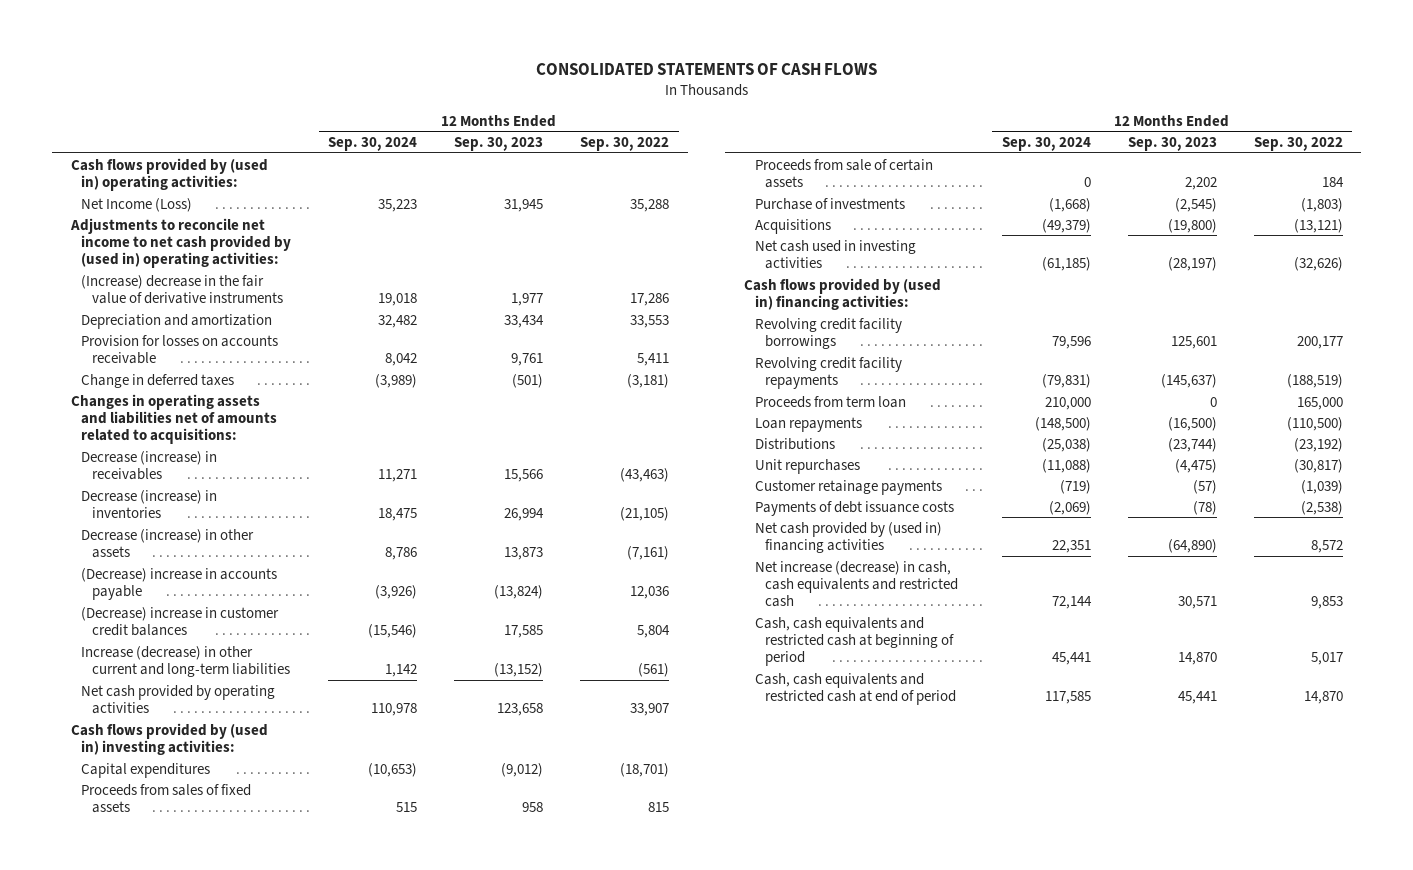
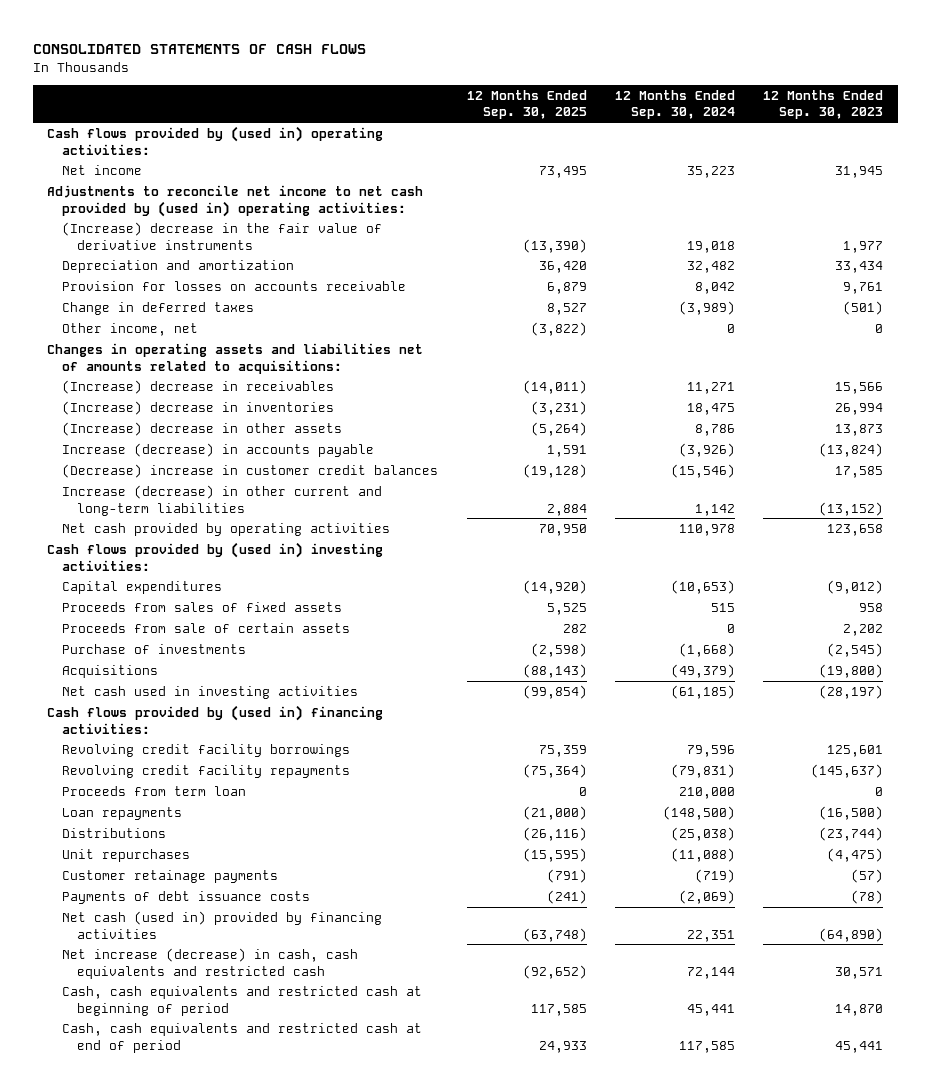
- | 12 Months Ended Sep. 30, 2024 | 12 Months Ended Sep. 30, 2023 | 12 Months Ended Sep. 30, 2022
+ | 12 Months Ended Sep. 30, 2025 | 12 Months Ended Sep. 30, 2024 | 12 Months Ended Sep. 30, 2023
- Net Income (Loss) | 35,223 | 31,945 | 35,288
+ Net income | 73,495 | 35,223 | 31,945
+ Other income, net | (3,822) | 0 | 0
- Decrease (increase) in receivables | 11,271 | 15,566 | (43,463)
- Decrease (increase) in inventories | 18,475 | 26,994 | (21,105)
- Decrease (increase) in other assets | 8,786 | 13,873 | (7,161)
- (Decrease) increase in accounts payable | (3,926) | (13,824) | 12,036
+ (Increase) decrease in receivables | (14,011) | 11,271 | 15,566
+ (Increase) decrease in inventories | (3,231) | 18,475 | 26,994
+ (Increase) decrease in other assets | (5,264) | 8,786 | 13,873
+ Increase (decrease) in accounts payable | 1,591 | (3,926) | (13,824)
- Net cash provided by (used in) financing activities | 22,351 | (64,890) | 8,572
+ Net cash (used in) provided by financing activities | (63,748) | 22,351 | (64,890)

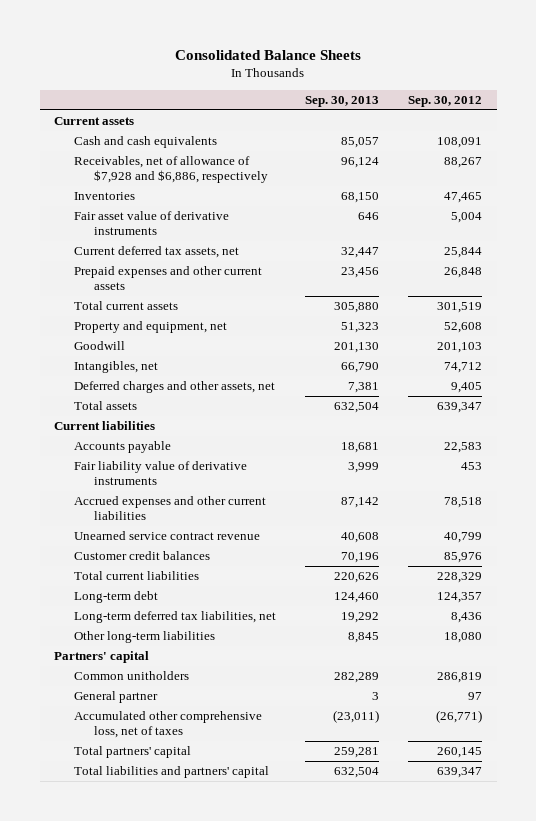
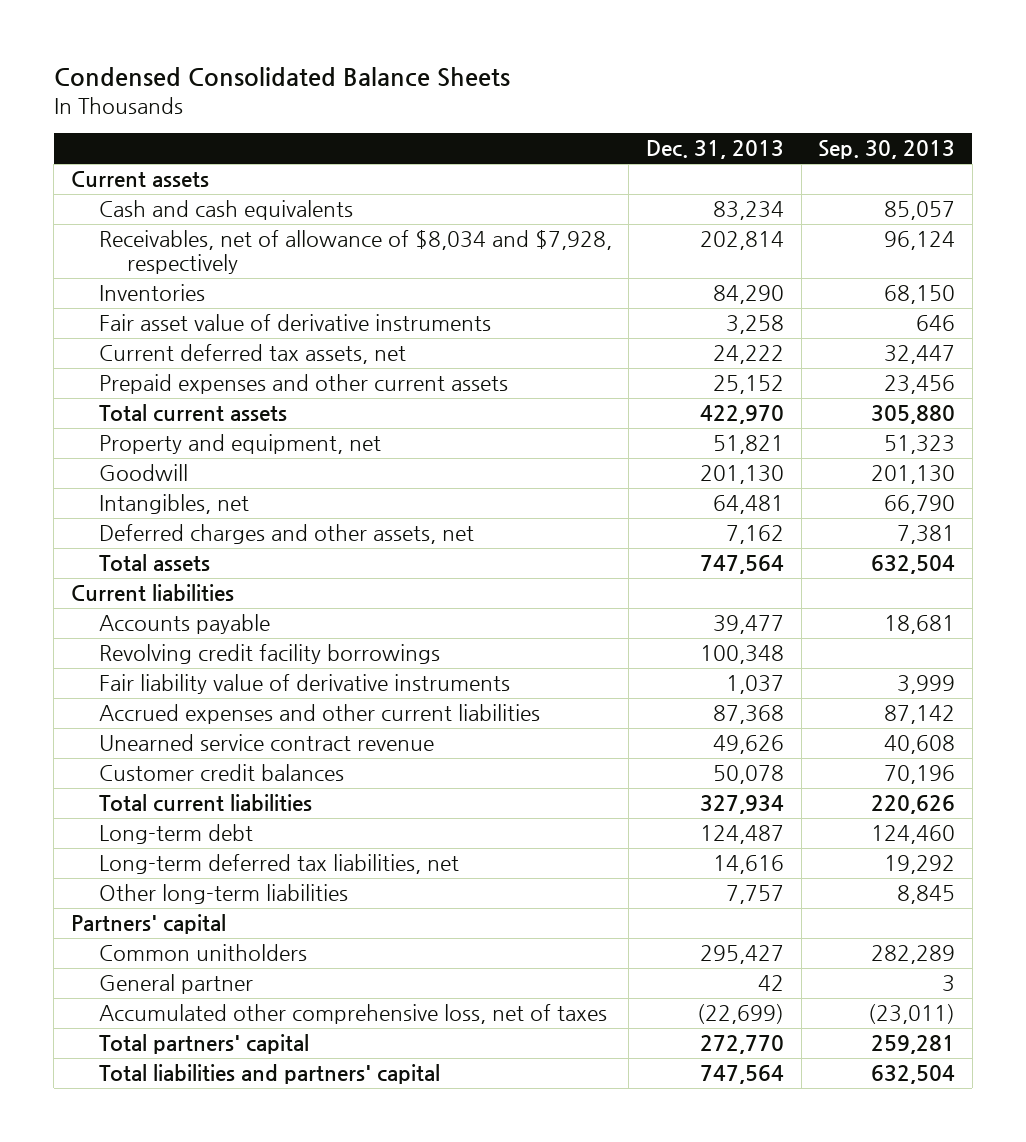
- Consolidated Balance Sheets
+ Condensed Consolidated Balance Sheets
- | Sep. 30, 2013 | Sep. 30, 2012
+ | Dec. 31, 2013 | Sep. 30, 2013
- Receivables, net of allowance of $7,928 and $6,886, respectively | 96,124 | 88,267
+ Receivables, net of allowance of $8,034 and $7,928, respectively | 202,814 | 96,124
+ Revolving credit facility borrowings | 100,348 |

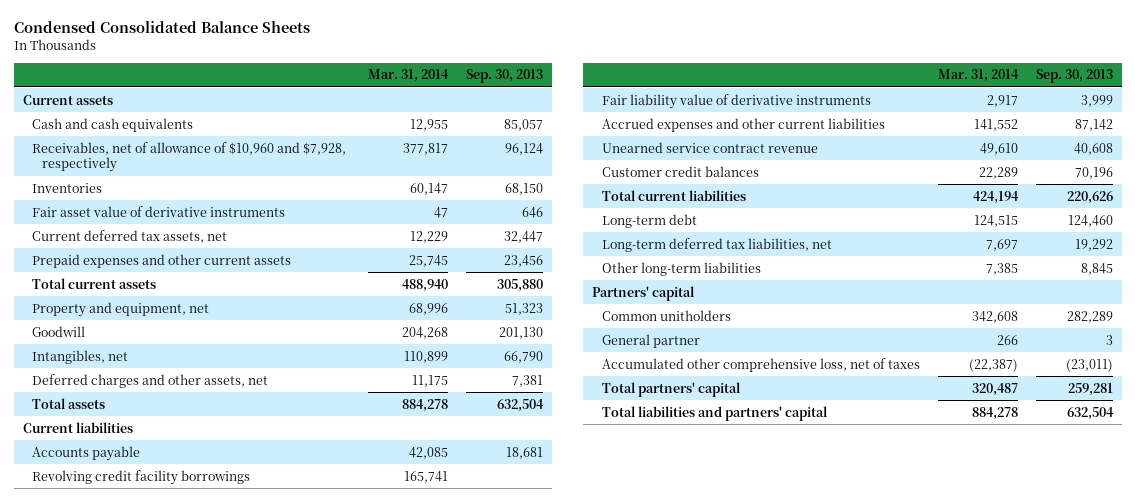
- | Dec. 31, 2013 | Sep. 30, 2013
+ | Mar. 31, 2014 | Sep. 30, 2013
- Receivables, net of allowance of $8,034 and $7,928, respectively | 202,814 | 96,124
+ Receivables, net of allowance of $10,960 and $7,928, respectively | 377,817 | 96,124

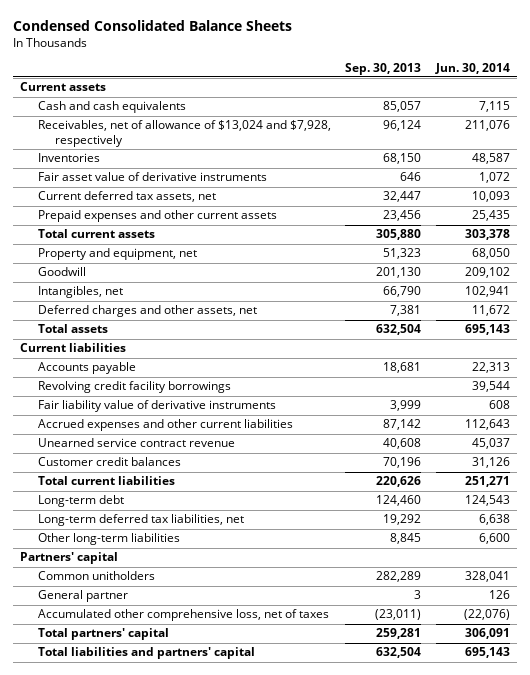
- | Mar. 31, 2014 | Sep. 30, 2013
+ | Sep. 30, 2013 | Jun. 30, 2014
- Receivables, net of allowance of $10,960 and $7,928, respectively | 377,817 | 96,124
+ Receivables, net of allowance of $13,024 and $7,928, respectively | 96,124 | 211,076

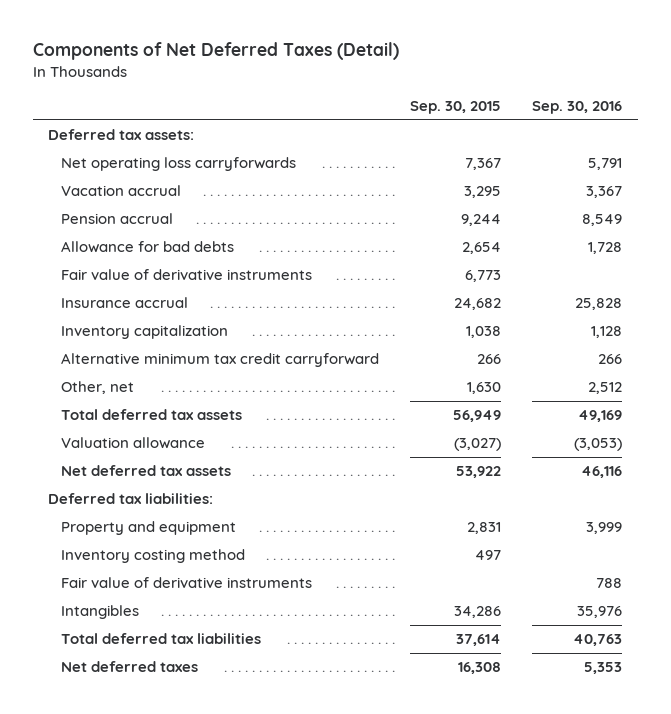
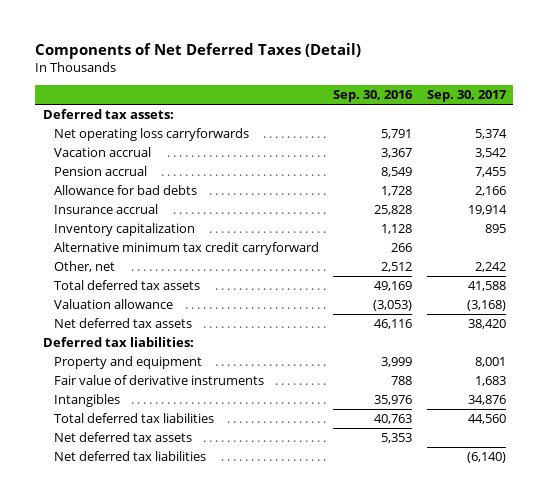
- | Sep. 30, 2015 | Sep. 30, 2016
+ | Sep. 30, 2016 | Sep. 30, 2017
- Fair value of derivative instruments | 6,773 |
- Inventory costing method | 497 |
- Net deferred taxes | 16,308 | 5,353
+ Net deferred tax assets | 5,353 |
+ Net deferred tax liabilities | | (6,140)

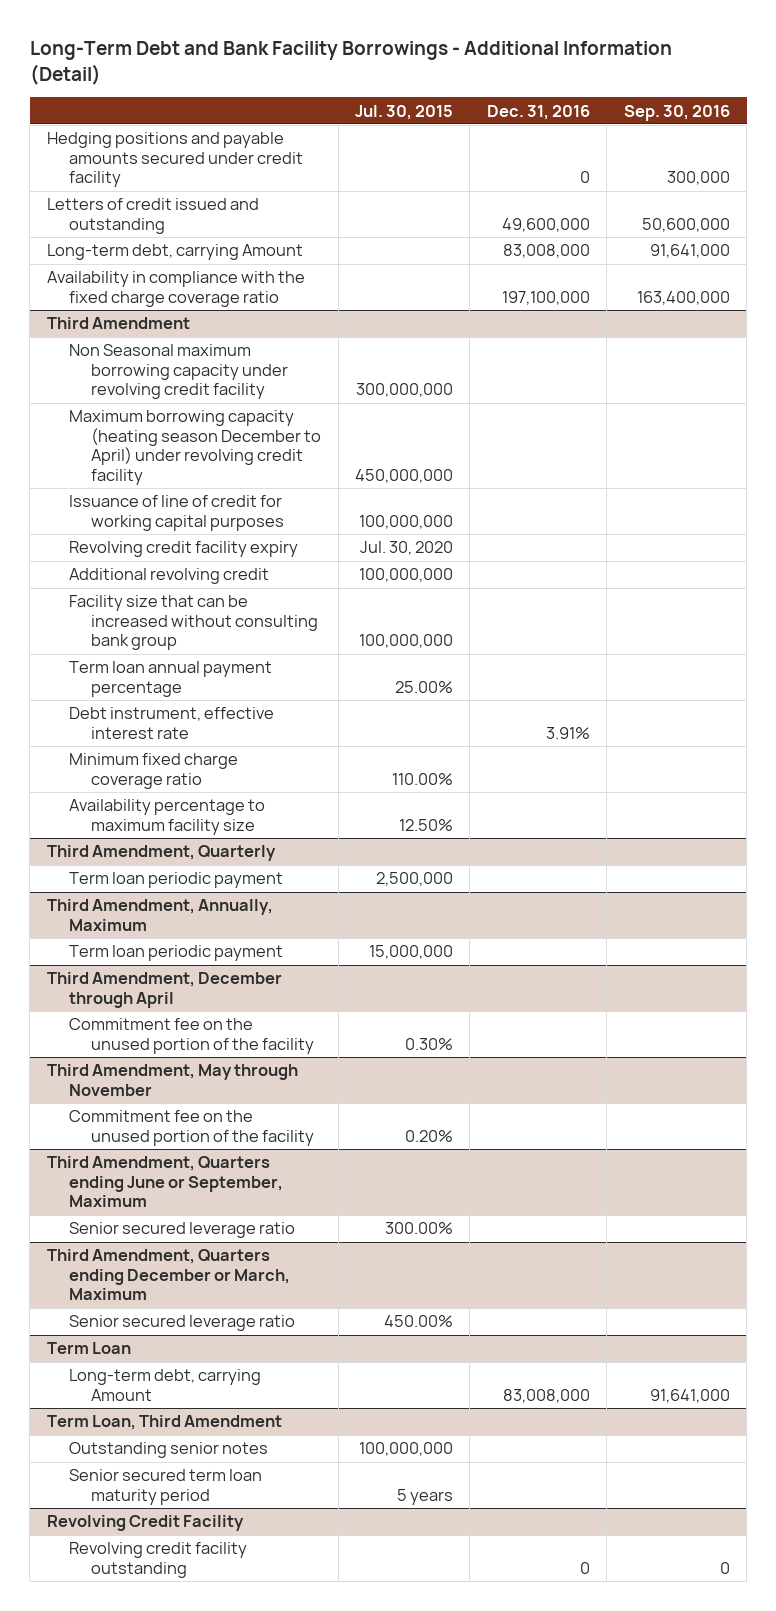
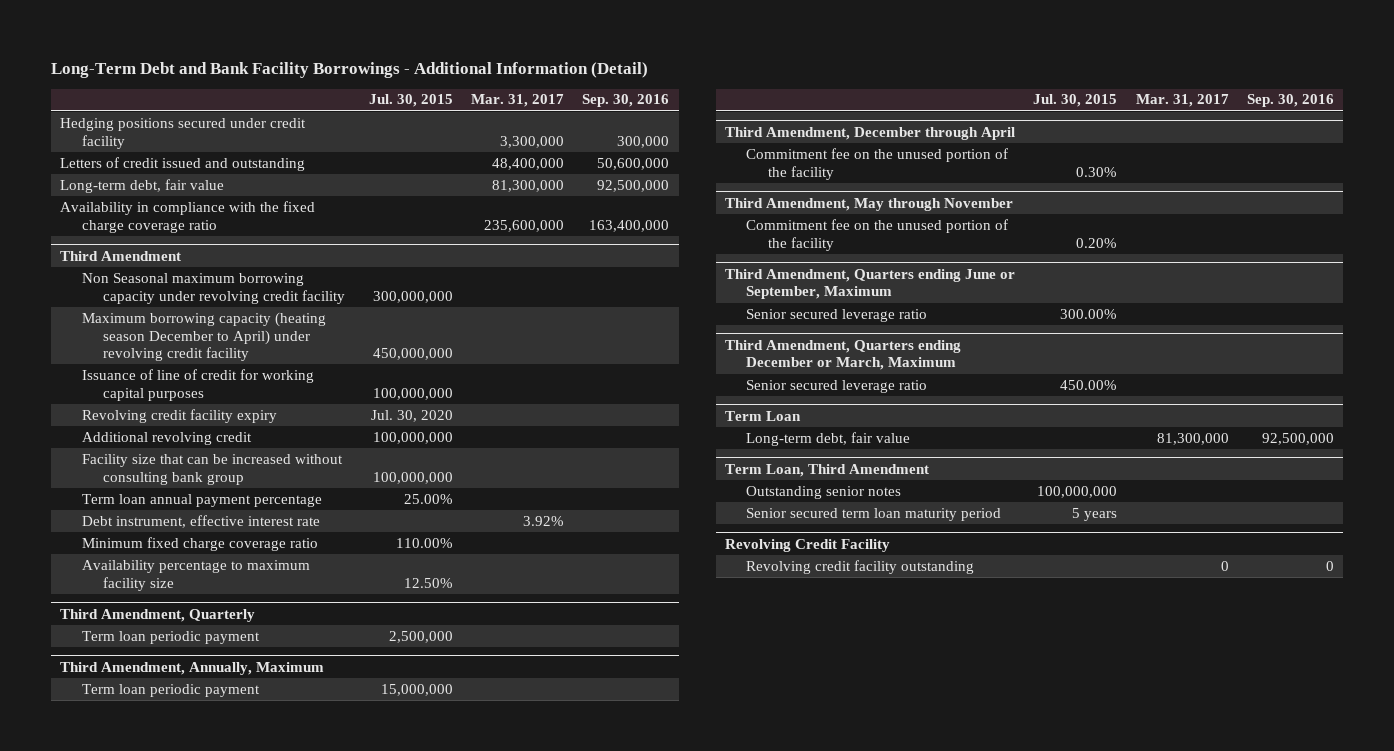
- | Jul. 30, 2015 | Dec. 31, 2016 | Sep. 30, 2016
+ | Jul. 30, 2015 | Mar. 31, 2017 | Sep. 30, 2016
- Hedging positions and payable amounts secured under credit facility | | 0 | 300,000
+ Hedging positions secured under credit facility | | 3,300,000 | 300,000
- Long-term debt, carrying Amount | | 83,008,000 | 91,641,000
+ Long-term debt, fair value | | 81,300,000 | 92,500,000
@ Term Loan
- Long-term debt, carrying Amount | | 83,008,000 | 91,641,000
+ Long-term debt, fair value | | 81,300,000 | 92,500,000

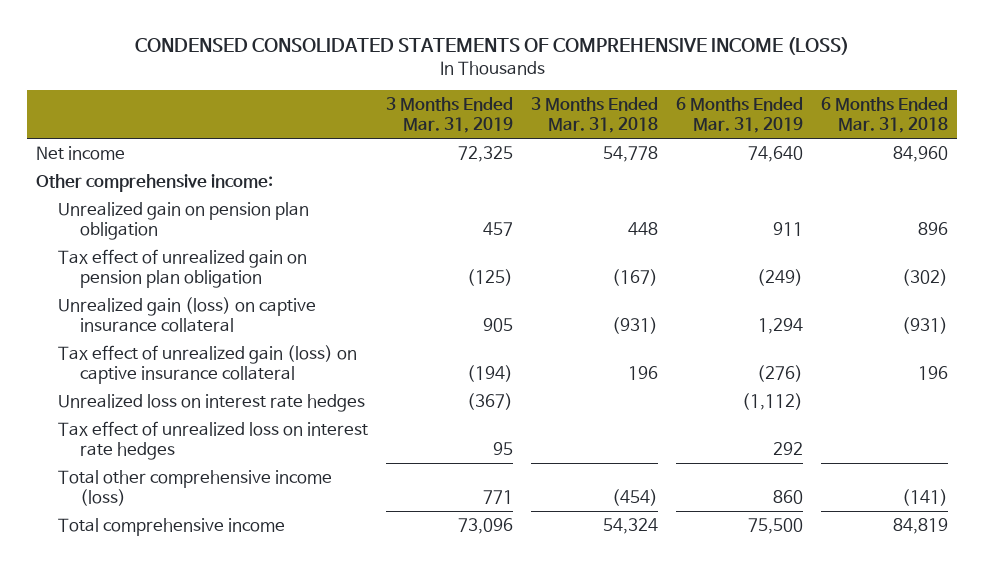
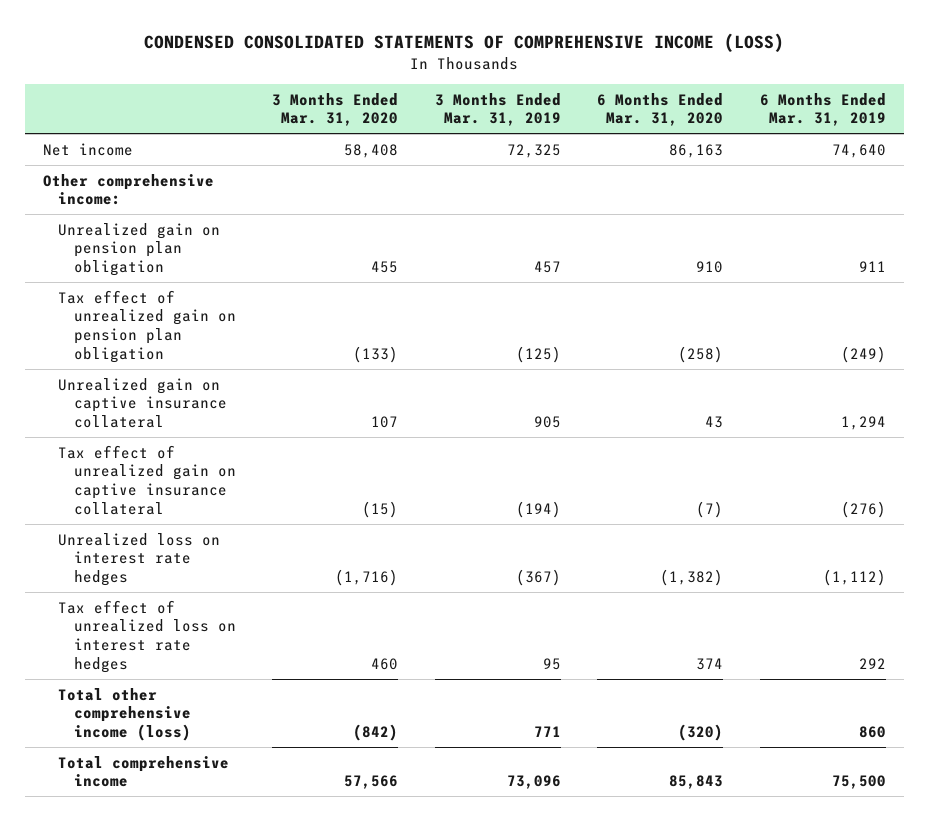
- | 3 Months Ended Mar. 31, 2019 | 3 Months Ended Mar. 31, 2018 | 6 Months Ended Mar. 31, 2019 | 6 Months Ended Mar. 31, 2018
+ | 3 Months Ended Mar. 31, 2020 | 3 Months Ended Mar. 31, 2019 | 6 Months Ended Mar. 31, 2020 | 6 Months Ended Mar. 31, 2019
- Unrealized gain (loss) on captive insurance collateral | 905 | (931) | 1,294 | (931)
- Tax effect of unrealized gain (loss) on captive insurance collateral | (194) | 196 | (276) | 196
+ Unrealized gain on captive insurance collateral | 107 | 905 | 43 | 1,294
+ Tax effect of unrealized gain on captive insurance collateral | (15) | (194) | (7) | (276)

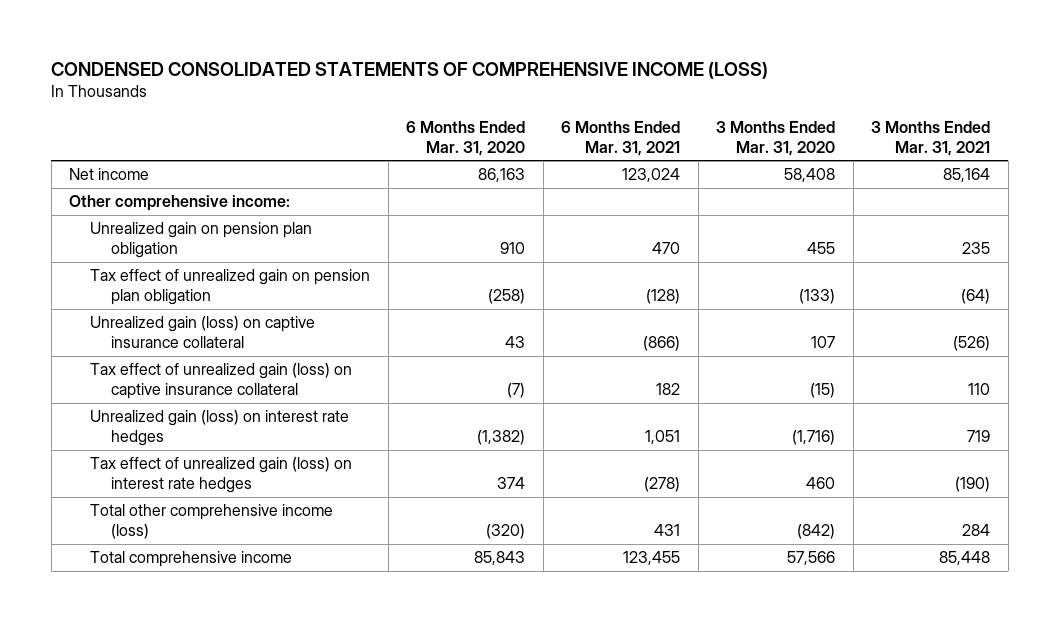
- | 3 Months Ended Mar. 31, 2020 | 3 Months Ended Mar. 31, 2019 | 6 Months Ended Mar. 31, 2020 | 6 Months Ended Mar. 31, 2019
+ | 6 Months Ended Mar. 31, 2020 | 6 Months Ended Mar. 31, 2021 | 3 Months Ended Mar. 31, 2020 | 3 Months Ended Mar. 31, 2021
- Unrealized gain on captive insurance collateral | 107 | 905 | 43 | 1,294
- Tax effect of unrealized gain on captive insurance collateral | (15) | (194) | (7) | (276)
- Unrealized loss on interest rate hedges | (1,716) | (367) | (1,382) | (1,112)
- Tax effect of unrealized loss on interest rate hedges | 460 | 95 | 374 | 292
+ Unrealized gain (loss) on captive insurance collateral | 43 | (866) | 107 | (526)
+ Tax effect of unrealized gain (loss) on captive insurance collateral | (7) | 182 | (15) | 110
+ Unrealized gain (loss) on interest rate hedges | (1,382) | 1,051 | (1,716) | 719
+ Tax effect of unrealized gain (loss) on interest rate hedges | 374 | (278) | 460 | (190)

